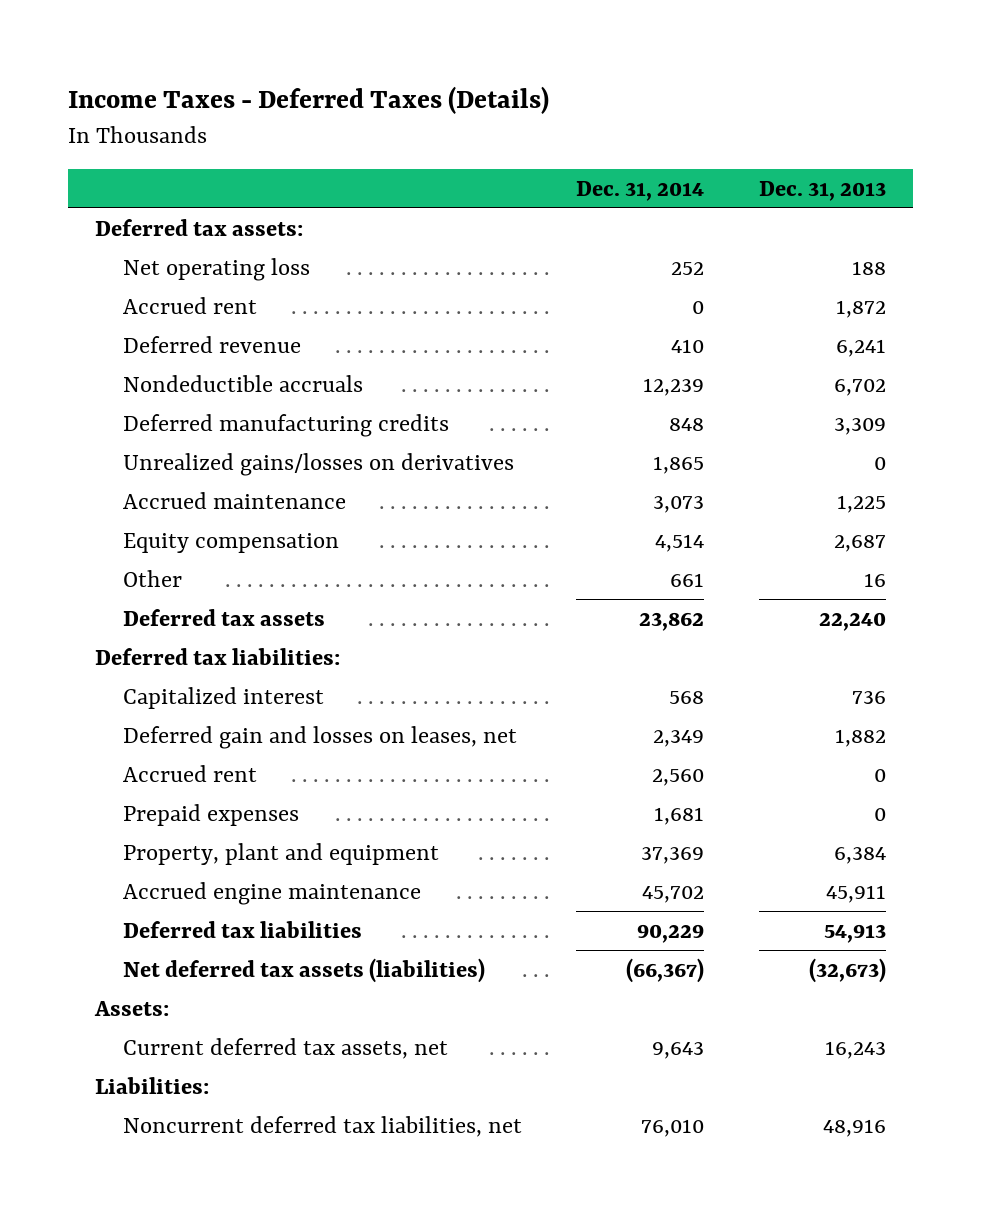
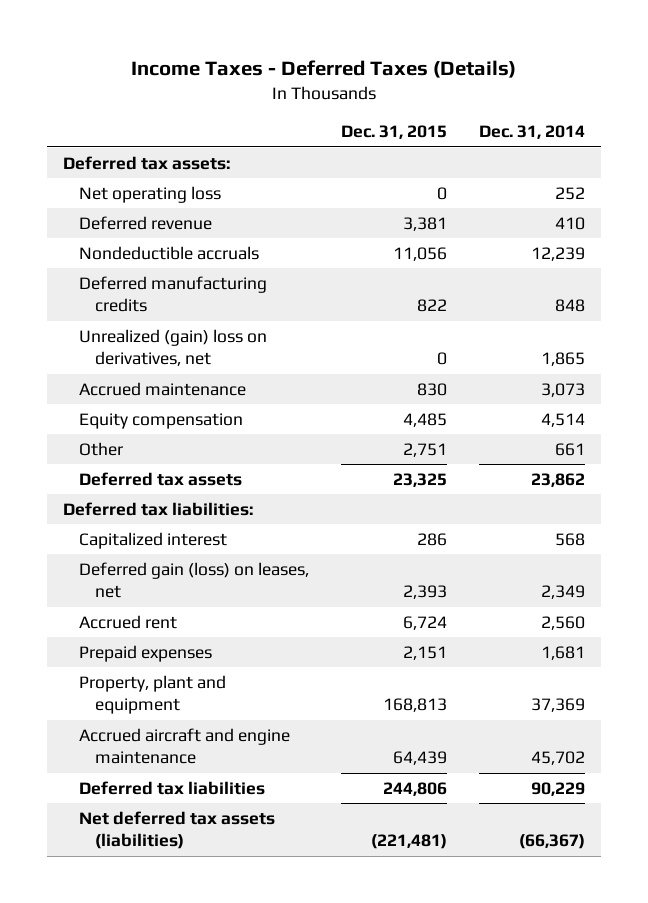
- | Dec. 31, 2014 | Dec. 31, 2013
+ | Dec. 31, 2015 | Dec. 31, 2014
- Accrued rent | 0 | 1,872
- Unrealized gains/losses on derivatives | 1,865 | 0
+ Unrealized (gain) loss on derivatives, net | 0 | 1,865
- Deferred gain and losses on leases, net | 2,349 | 1,882
+ Deferred gain (loss) on leases, net | 2,393 | 2,349
- Accrued engine maintenance | 45,702 | 45,911
+ Accrued aircraft and engine maintenance | 64,439 | 45,702
- Assets:
- Current deferred tax assets, net | 9,643 | 16,243
- Liabilities:
- Noncurrent deferred tax liabilities, net | 76,010 | 48,916

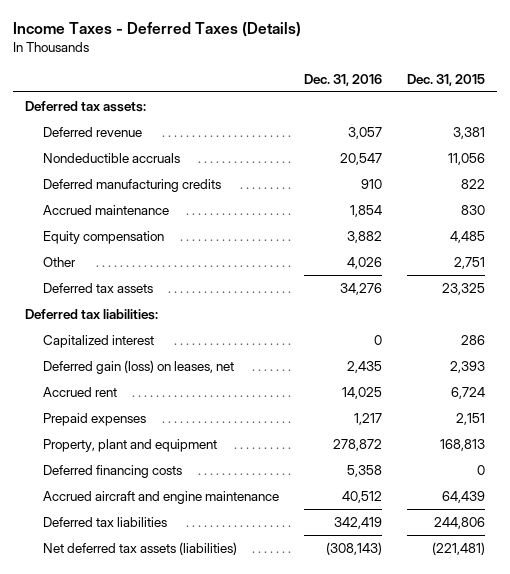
- | Dec. 31, 2015 | Dec. 31, 2014
+ | Dec. 31, 2016 | Dec. 31, 2015
- Net operating loss | 0 | 252
- Unrealized (gain) loss on derivatives, net | 0 | 1,865
+ Deferred financing costs | 5,358 | 0

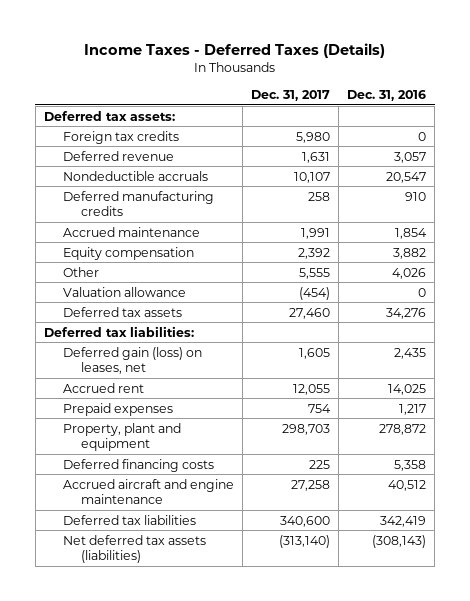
- | Dec. 31, 2016 | Dec. 31, 2015
+ | Dec. 31, 2017 | Dec. 31, 2016
+ Foreign tax credits | 5,980 | 0
+ Valuation allowance | (454) | 0
- Capitalized interest | 0 | 286

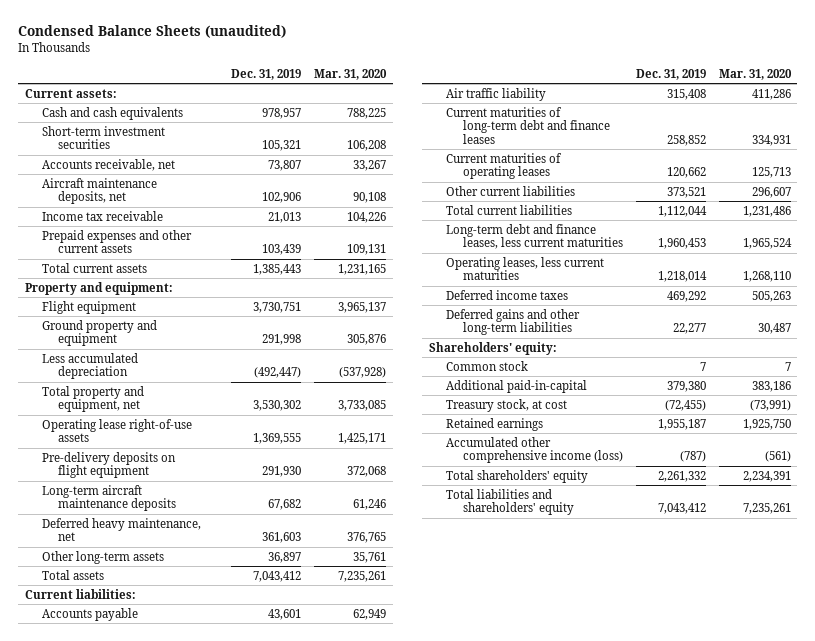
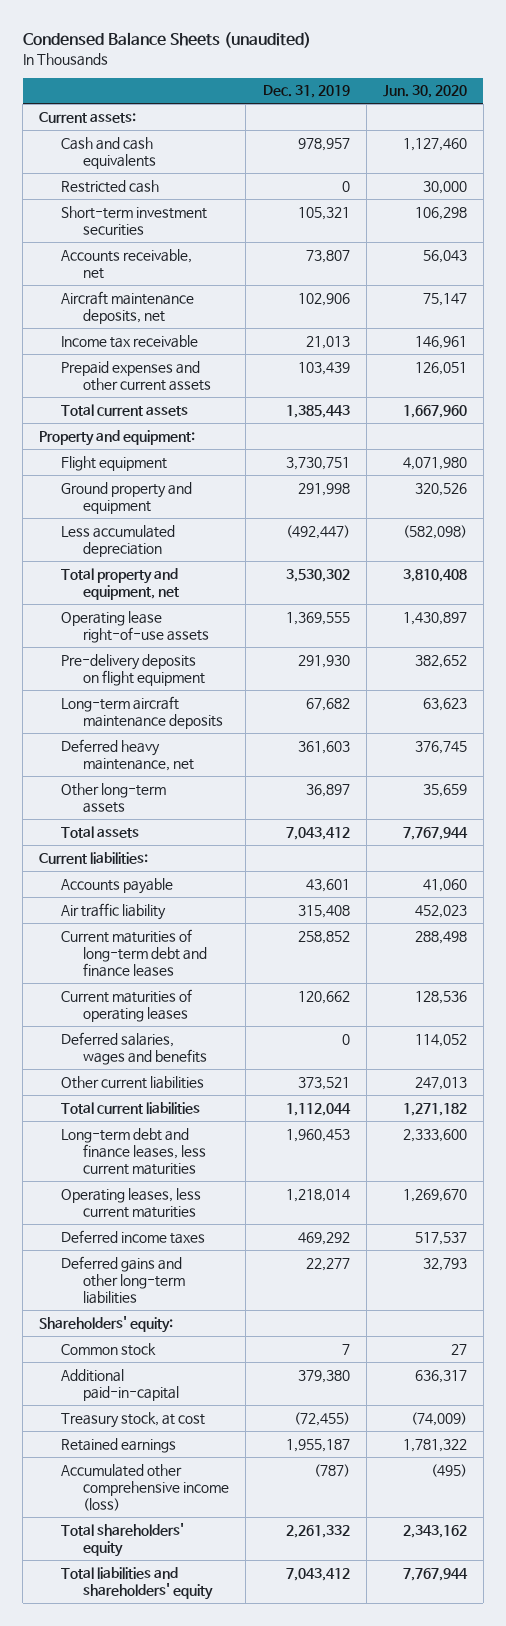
- | Dec. 31, 2019 | Mar. 31, 2020
+ | Dec. 31, 2019 | Jun. 30, 2020
+ Restricted cash | 0 | 30,000
+ Deferred salaries, wages and benefits | 0 | 114,052

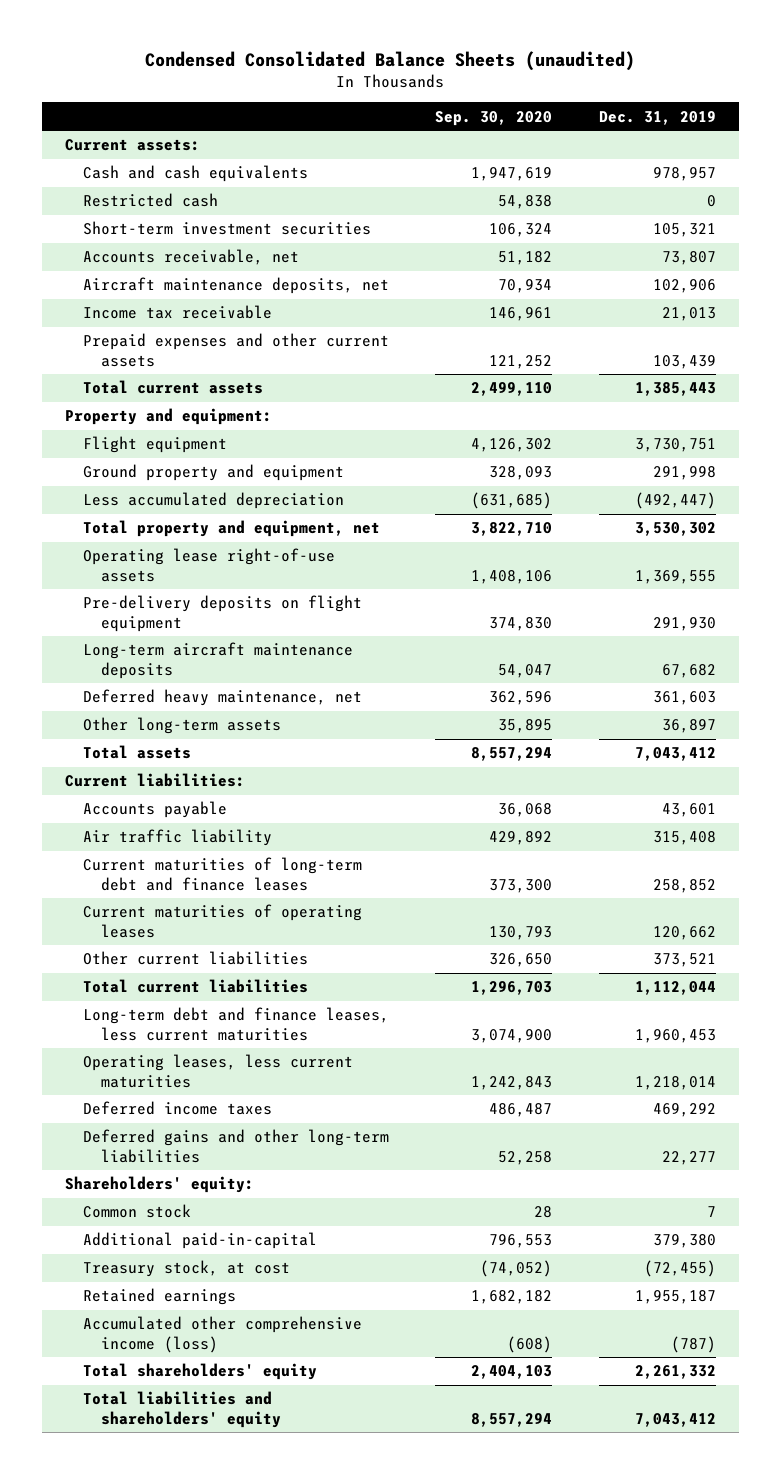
- Condensed Balance Sheets (unaudited)
+ Condensed Consolidated Balance Sheets (unaudited)
- | Dec. 31, 2019 | Jun. 30, 2020
+ | Sep. 30, 2020 | Dec. 31, 2019
- Deferred salaries, wages and benefits | 0 | 114,052

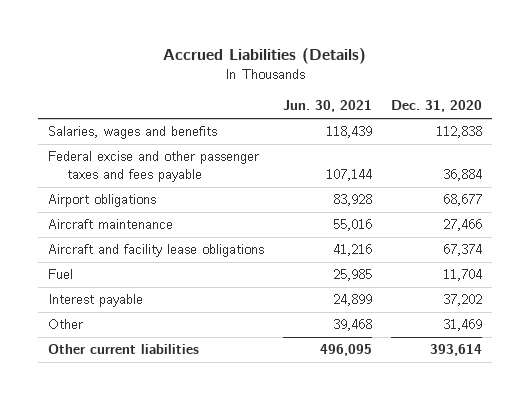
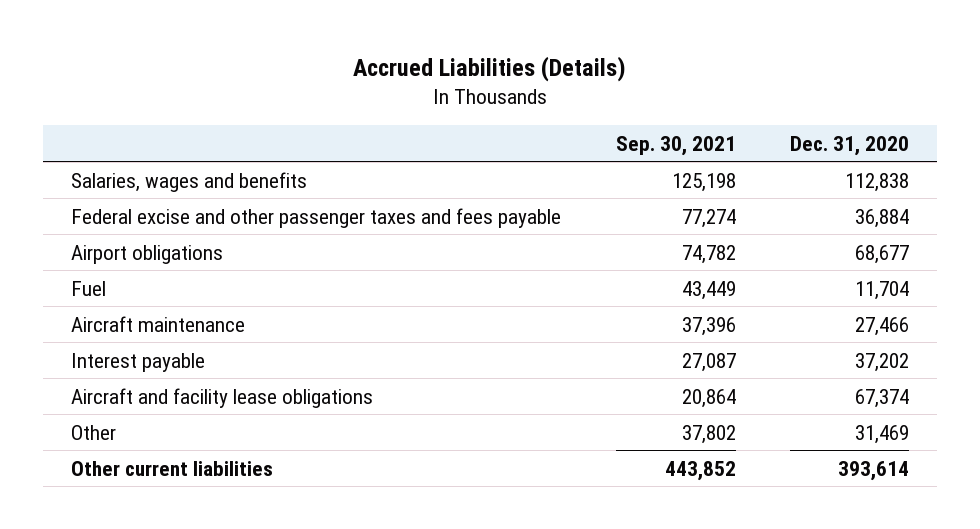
- | Jun. 30, 2021 | Dec. 31, 2020
+ | Sep. 30, 2021 | Dec. 31, 2020
moved down: Aircraft maintenance | 37,396 | 27,466
moved down: Aircraft and facility lease obligations | 20,864 | 67,374

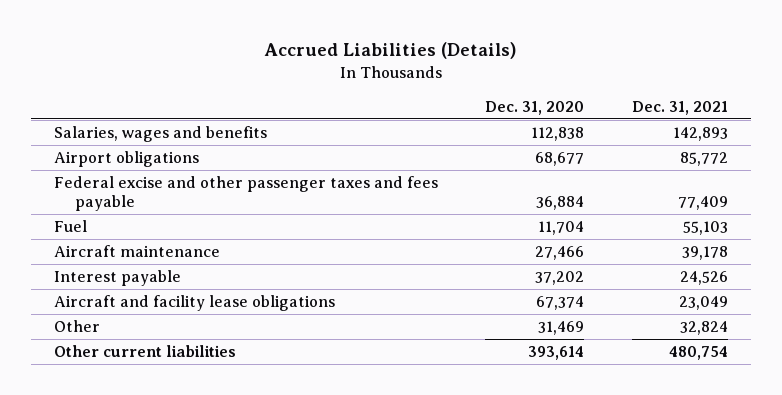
- | Sep. 30, 2021 | Dec. 31, 2020
+ | Dec. 31, 2020 | Dec. 31, 2021
moved down: Federal excise and other passenger taxes and fees payable | 36,884 | 77,409

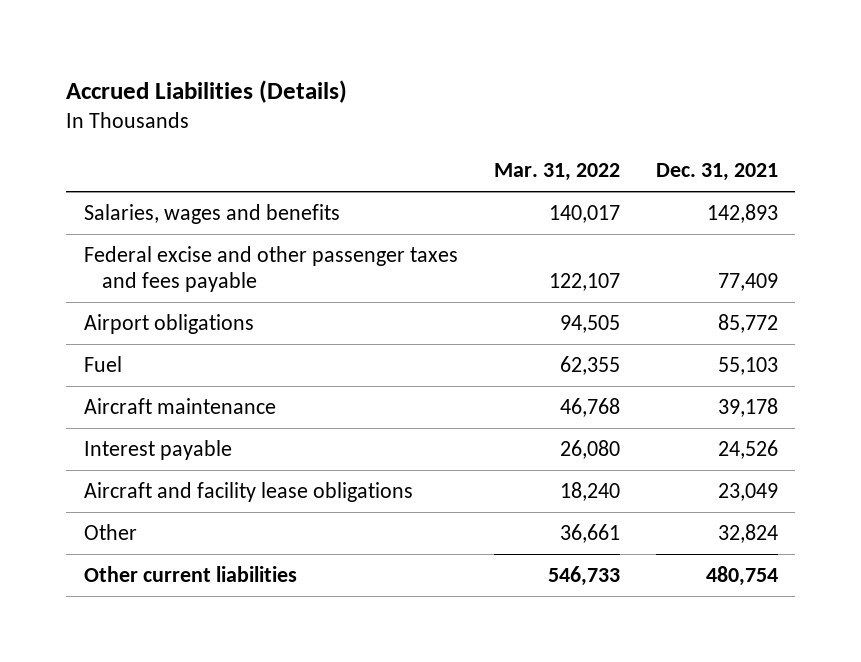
- | Dec. 31, 2020 | Dec. 31, 2021
+ | Mar. 31, 2022 | Dec. 31, 2021
moved down: Airport obligations | 94,505 | 85,772

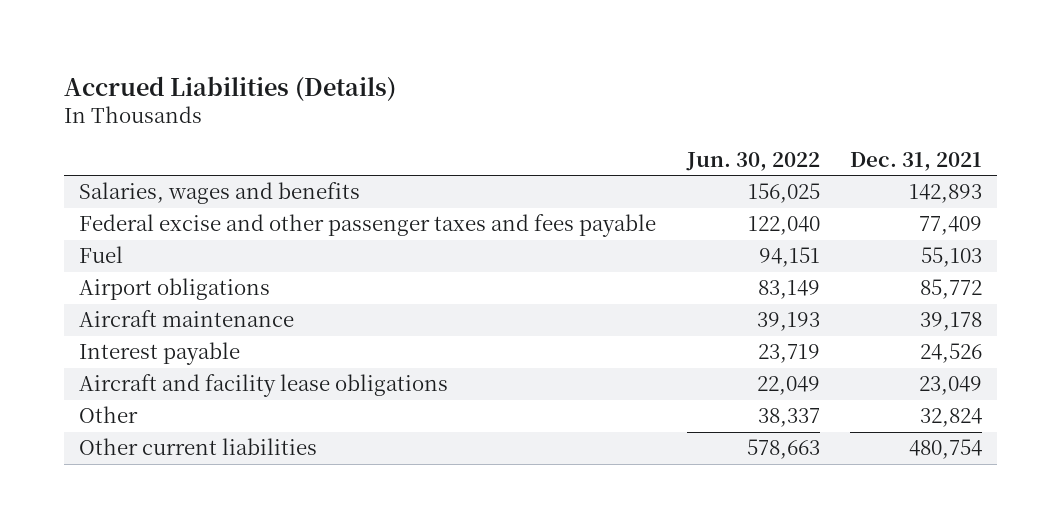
- | Mar. 31, 2022 | Dec. 31, 2021
+ | Jun. 30, 2022 | Dec. 31, 2021
moved down: Airport obligations | 83,149 | 85,772

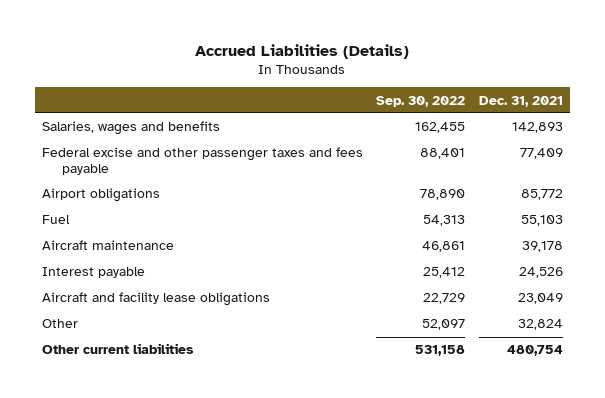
- | Jun. 30, 2022 | Dec. 31, 2021
+ | Sep. 30, 2022 | Dec. 31, 2021
moved down: Fuel | 54,313 | 55,103

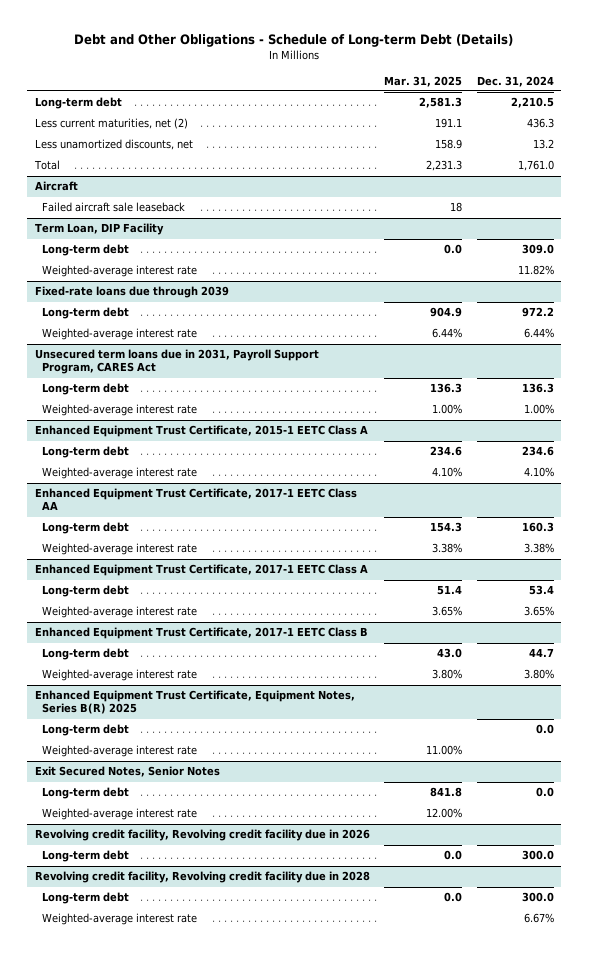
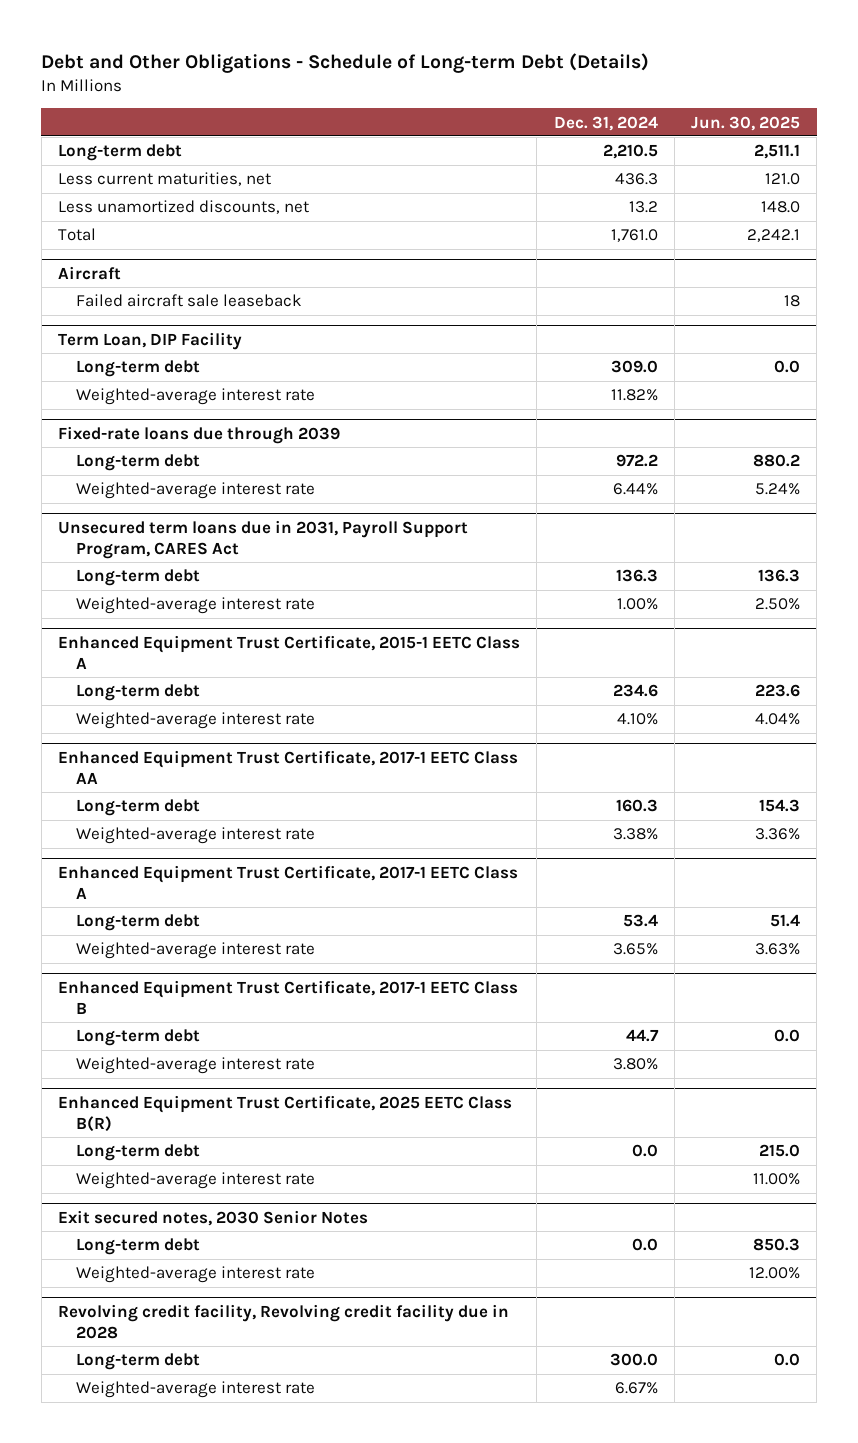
- | Mar. 31, 2025 | Dec. 31, 2024
+ | Dec. 31, 2024 | Jun. 30, 2025
- Less current maturities, net (2) | 191.1 | 436.3
+ Less current maturities, net | 436.3 | 121.0
- Enhanced Equipment Trust Certificate, Equipment Notes, Series B(R) 2025
+ Enhanced Equipment Trust Certificate, 2025 EETC Class B(R)
- Exit Secured Notes, Senior Notes
+ Exit secured notes, 2030 Senior Notes
- Revolving credit facility, Revolving credit facility due in 2026
- Long-term debt | 0.0 | 300.0

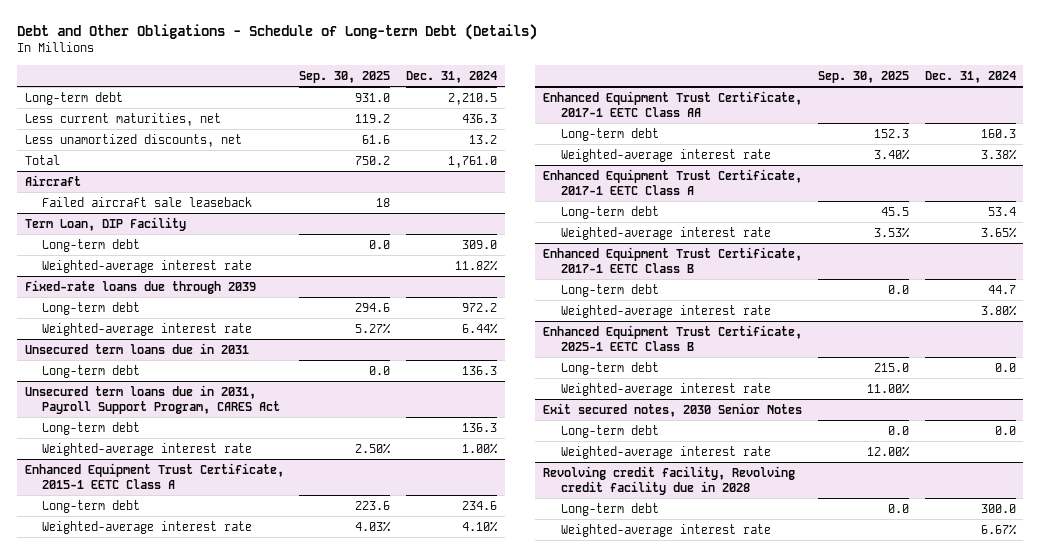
- | Dec. 31, 2024 | Jun. 30, 2025
+ | Sep. 30, 2025 | Dec. 31, 2024
+ Unsecured term loans due in 2031
+ Long-term debt | 0.0 | 136.3
- Enhanced Equipment Trust Certificate, 2025 EETC Class B(R)
+ Enhanced Equipment Trust Certificate, 2025-1 EETC Class B

